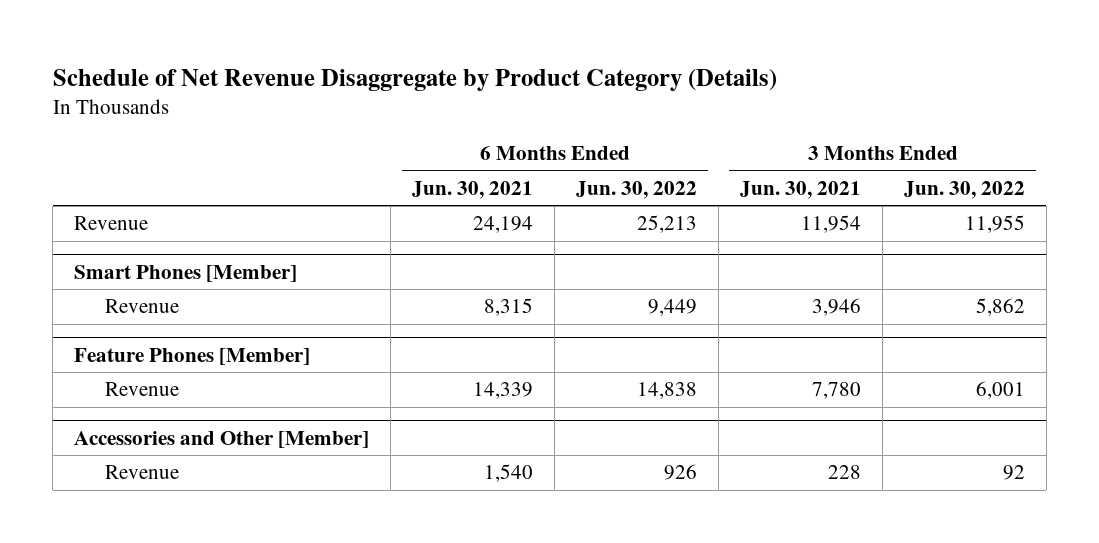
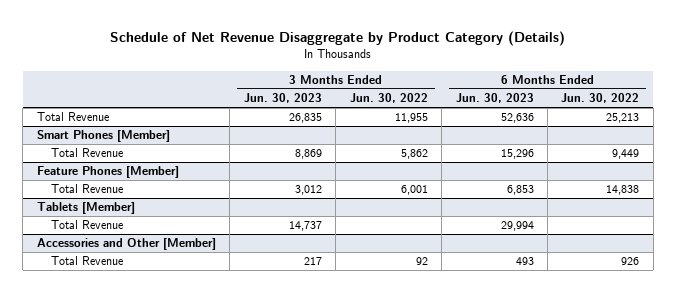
- | 6 Months Ended Jun. 30, 2021 | 6 Months Ended Jun. 30, 2022 | 3 Months Ended Jun. 30, 2021 | 3 Months Ended Jun. 30, 2022
+ | 3 Months Ended Jun. 30, 2023 | 3 Months Ended Jun. 30, 2022 | 6 Months Ended Jun. 30, 2023 | 6 Months Ended Jun. 30, 2022
- Revenue | 24,194 | 25,213 | 11,954 | 11,955
+ Total Revenue | 26,835 | 11,955 | 52,636 | 25,213
@ Smart Phones [Member]
- Revenue | 8,315 | 9,449 | 3,946 | 5,862
+ Total Revenue | 8,869 | 5,862 | 15,296 | 9,449
@ Feature Phones [Member]
- Revenue | 14,339 | 14,838 | 7,780 | 6,001
+ Total Revenue | 3,012 | 6,001 | 6,853 | 14,838
+ Tablets [Member]
+ Total Revenue | 14,737 | | 29,994 |
@ Accessories and Other [Member]
- Revenue | 1,540 | 926 | 228 | 92
+ Total Revenue | 217 | 92 | 493 | 926

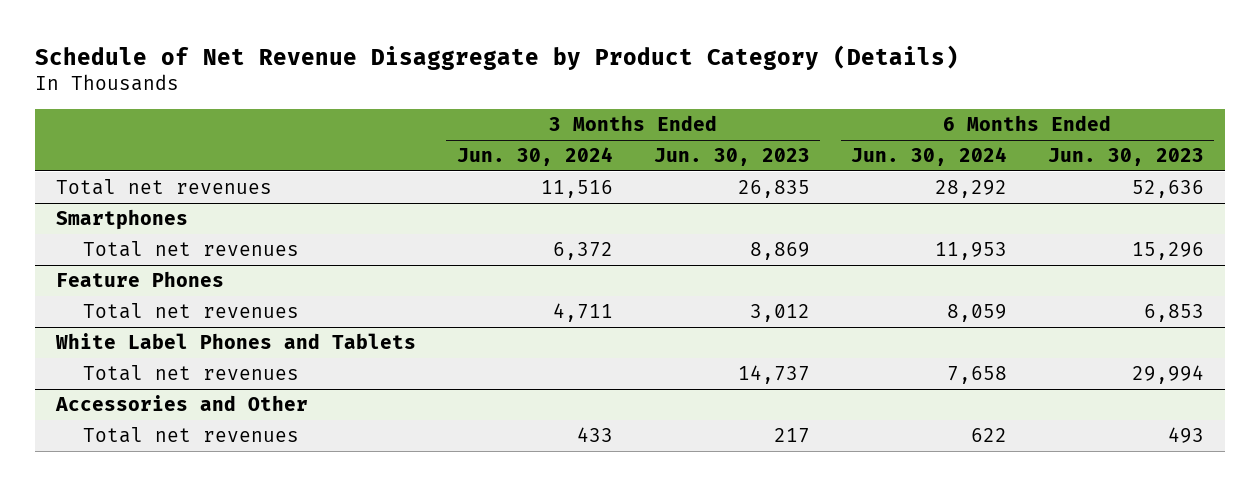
- | 3 Months Ended Jun. 30, 2023 | 3 Months Ended Jun. 30, 2022 | 6 Months Ended Jun. 30, 2023 | 6 Months Ended Jun. 30, 2022
+ | 3 Months Ended Jun. 30, 2024 | 3 Months Ended Jun. 30, 2023 | 6 Months Ended Jun. 30, 2024 | 6 Months Ended Jun. 30, 2023
- Total Revenue | 26,835 | 11,955 | 52,636 | 25,213
- Smart Phones [Member]
- Total Revenue | 8,869 | 5,862 | 15,296 | 9,449
- Feature Phones [Member]
- Total Revenue | 3,012 | 6,001 | 6,853 | 14,838
- Tablets [Member]
- Total Revenue | 14,737 | | 29,994 |
- Accessories and Other [Member]
- Total Revenue | 217 | 92 | 493 | 926
+ Total net revenues | 11,516 | 26,835 | 28,292 | 52,636
+ Smartphones
+ Total net revenues | 6,372 | 8,869 | 11,953 | 15,296
+ Feature Phones
+ Total net revenues | 4,711 | 3,012 | 8,059 | 6,853
+ White Label Phones and Tablets
+ Total net revenues | | 14,737 | 7,658 | 29,994
+ Accessories and Other
+ Total net revenues | 433 | 217 | 622 | 493

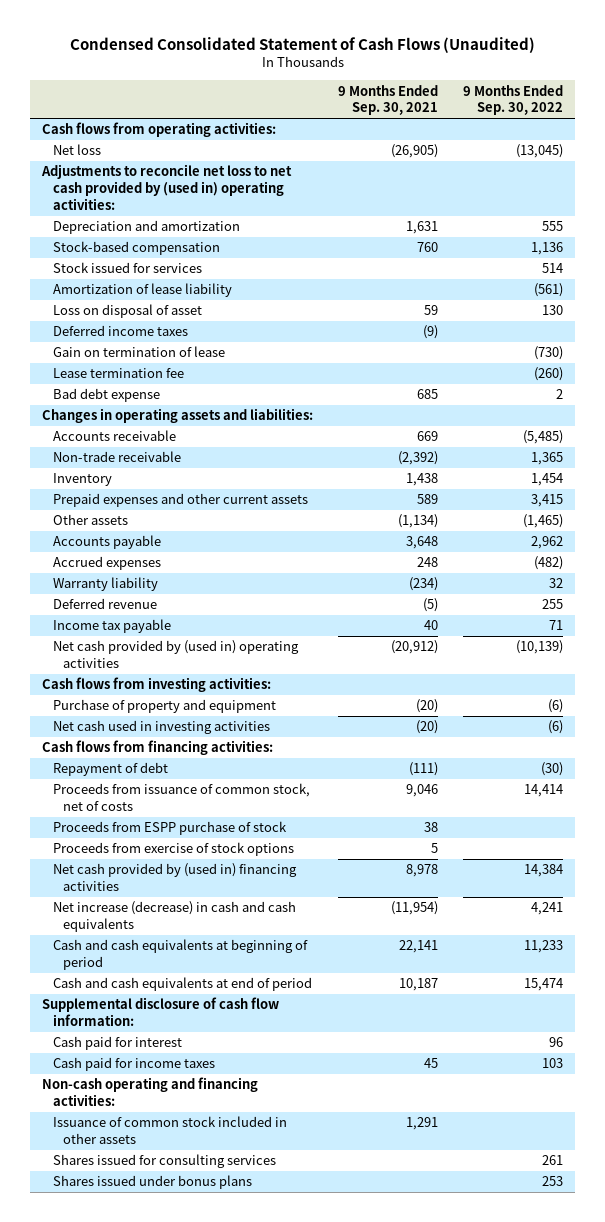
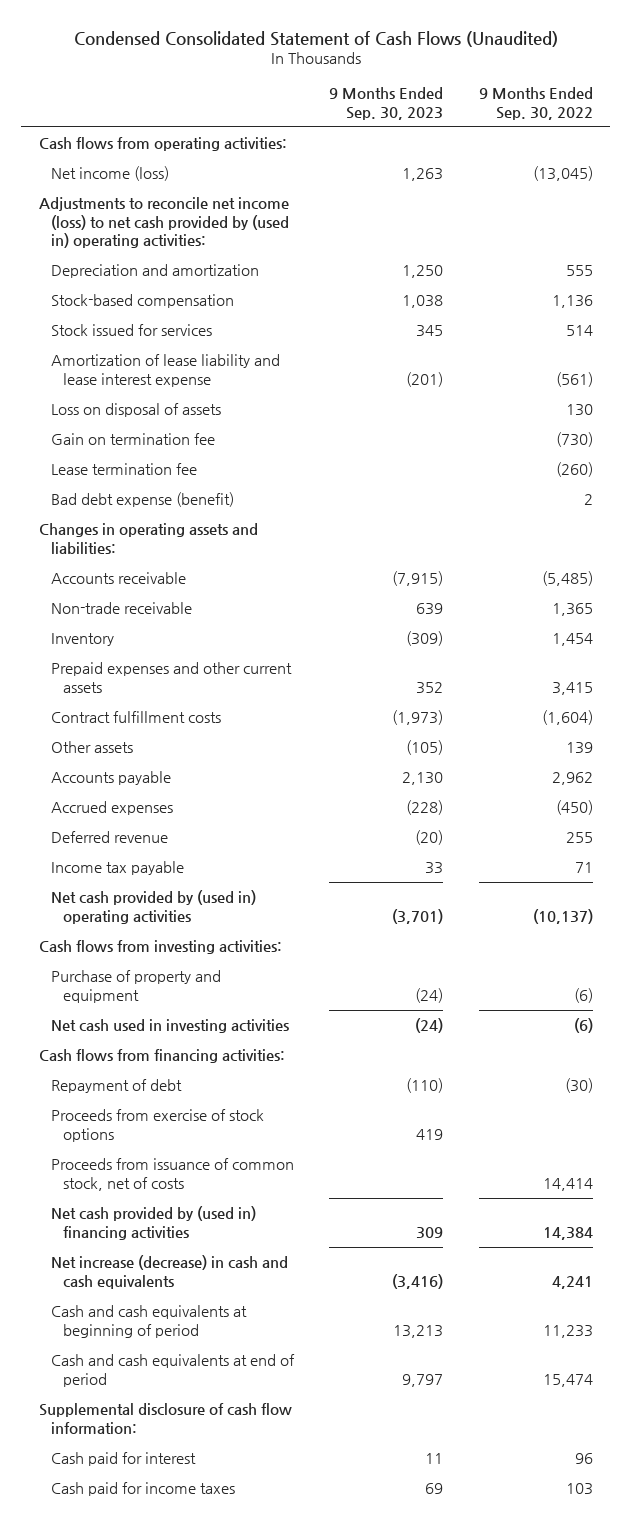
- | 9 Months Ended Sep. 30, 2021 | 9 Months Ended Sep. 30, 2022
+ | 9 Months Ended Sep. 30, 2023 | 9 Months Ended Sep. 30, 2022
- Net loss | (26,905) | (13,045)
- Adjustments to reconcile net loss to net cash provided by (used in) operating activities:
+ Net income (loss) | 1,263 | (13,045)
+ Adjustments to reconcile net income (loss) to net cash provided by (used in) operating activities:
- Amortization of lease liability | | (561)
- Loss on disposal of asset | 59 | 130
- Deferred income taxes | (9) |
- Gain on termination of lease | | (730)
+ Amortization of lease liability and lease interest expense | (201) | (561)
+ Loss on disposal of assets | | 130
+ Gain on termination fee | | (730)
- Bad debt expense | 685 | 2
+ Bad debt expense (benefit) | | 2
- Other assets | (1,134) | (1,465)
+ Contract fulfillment costs | (1,973) | (1,604)
+ Other assets | (105) | 139
- Accrued expenses | 248 | (482)
- Warranty liability | (234) | 32
+ Accrued expenses | (228) | (450)
- Net cash provided by (used in) operating activities | (20,912) | (10,139)
+ Net cash provided by (used in) operating activities | (3,701) | (10,137)
- Proceeds from ESPP purchase of stock | 38 |
moved down: Proceeds from issuance of common stock, net of costs | | 14,414
- Non-cash operating and financing activities:
- Issuance of common stock included in other assets | 1,291 |
- Shares issued for consulting services | | 261
- Shares issued under bonus plans | | 253

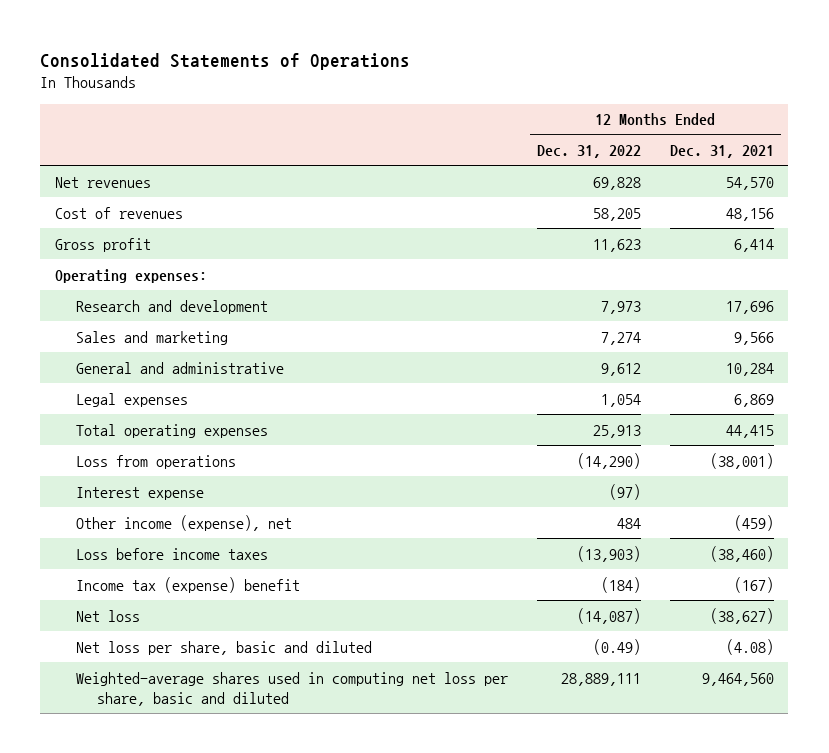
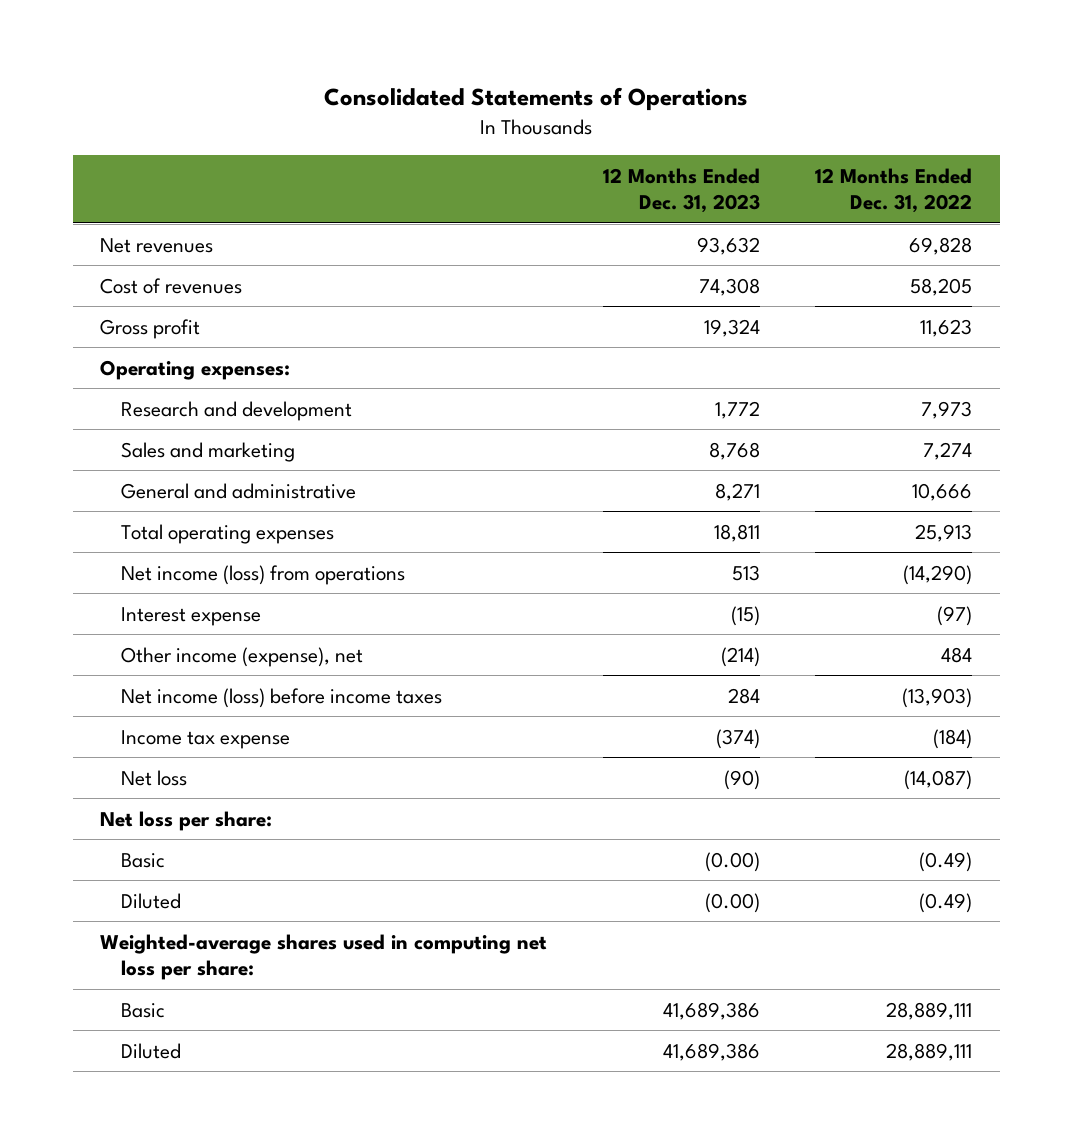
- | 12 Months Ended Dec. 31, 2022 | 12 Months Ended Dec. 31, 2021
+ | 12 Months Ended Dec. 31, 2023 | 12 Months Ended Dec. 31, 2022
- General and administrative | 9,612 | 10,284
- Legal expenses | 1,054 | 6,869
+ General and administrative | 8,271 | 10,666
- Loss from operations | (14,290) | (38,001)
+ Net income (loss) from operations | 513 | (14,290)
- Loss before income taxes | (13,903) | (38,460)
- Income tax (expense) benefit | (184) | (167)
+ Net income (loss) before income taxes | 284 | (13,903)
+ Income tax expense | (374) | (184)
- Net loss per share, basic and diluted | (0.49) | (4.08)
- Weighted-average shares used in computing net loss per share, basic and diluted | 28,889,111 | 9,464,560
+ Net loss per share:
+ Basic | (0.00) | (0.49)
+ Diluted | (0.00) | (0.49)
+ Weighted-average shares used in computing net loss per share:
+ Basic | 41,689,386 | 28,889,111
+ Diluted | 41,689,386 | 28,889,111

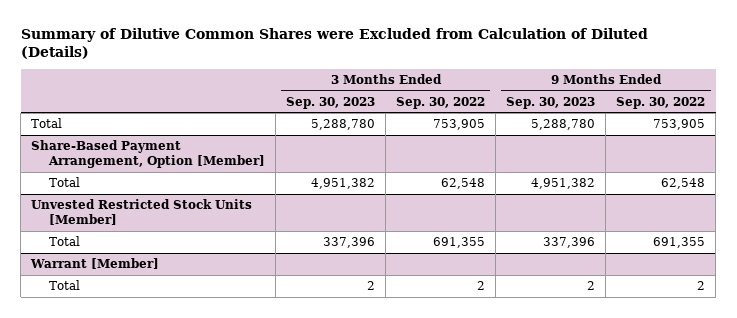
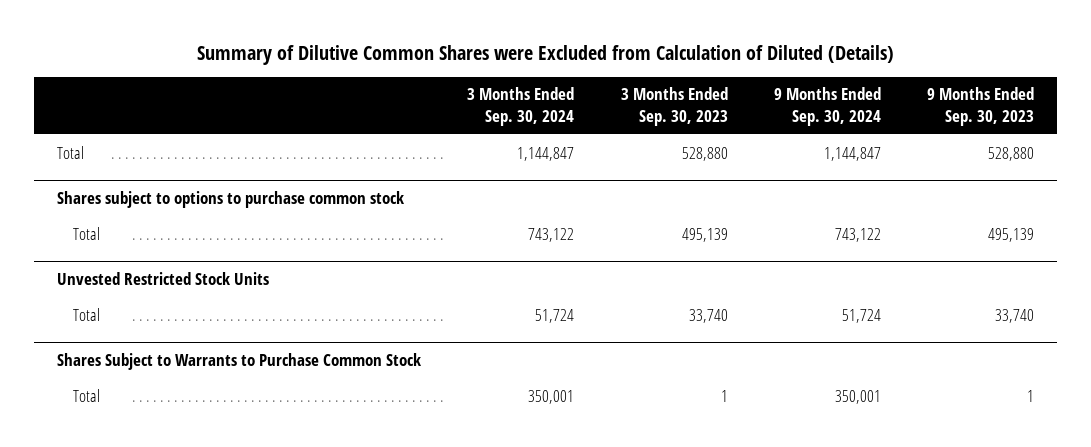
- | 3 Months Ended Sep. 30, 2023 | 3 Months Ended Sep. 30, 2022 | 9 Months Ended Sep. 30, 2023 | 9 Months Ended Sep. 30, 2022
+ | 3 Months Ended Sep. 30, 2024 | 3 Months Ended Sep. 30, 2023 | 9 Months Ended Sep. 30, 2024 | 9 Months Ended Sep. 30, 2023
- Total | 5,288,780 | 753,905 | 5,288,780 | 753,905
- Share-Based Payment Arrangement, Option [Member]
- Total | 4,951,382 | 62,548 | 4,951,382 | 62,548
- Unvested Restricted Stock Units [Member]
- Total | 337,396 | 691,355 | 337,396 | 691,355
- Warrant [Member]
- Total | 2 | 2 | 2 | 2
+ Total | 1,144,847 | 528,880 | 1,144,847 | 528,880
+ Shares subject to options to purchase common stock
+ Total | 743,122 | 495,139 | 743,122 | 495,139
+ Unvested Restricted Stock Units
+ Total | 51,724 | 33,740 | 51,724 | 33,740
+ Shares Subject to Warrants to Purchase Common Stock
+ Total | 350,001 | 1 | 350,001 | 1

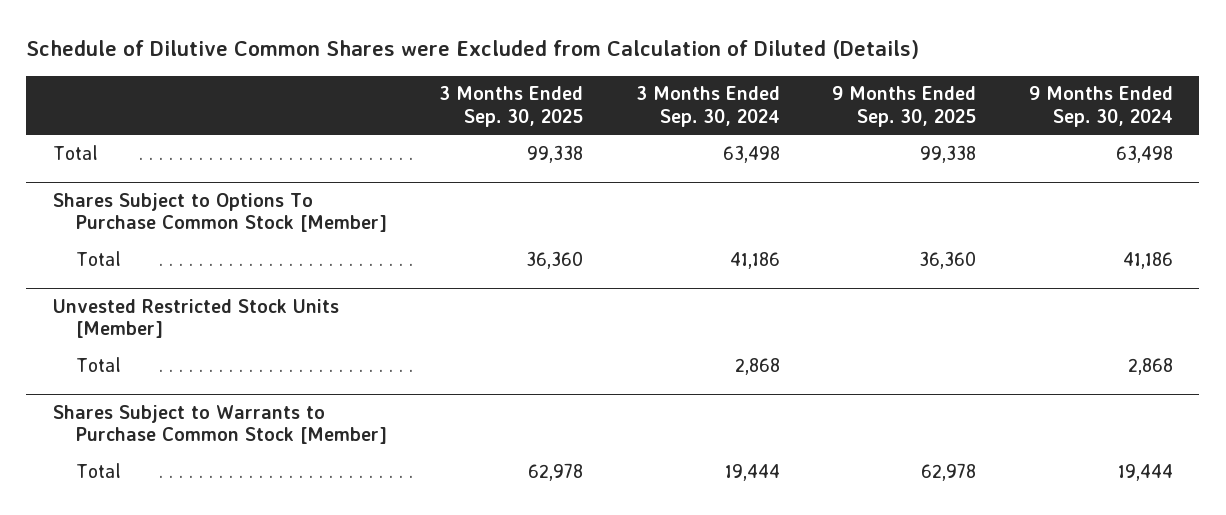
- Summary of Dilutive Common Shares were Excluded from Calculation of Diluted (Details)
+ Schedule of Dilutive Common Shares were Excluded from Calculation of Diluted (Details)
- | 3 Months Ended Sep. 30, 2024 | 3 Months Ended Sep. 30, 2023 | 9 Months Ended Sep. 30, 2024 | 9 Months Ended Sep. 30, 2023
+ | 3 Months Ended Sep. 30, 2025 | 3 Months Ended Sep. 30, 2024 | 9 Months Ended Sep. 30, 2025 | 9 Months Ended Sep. 30, 2024
- Total | 1,144,847 | 528,880 | 1,144,847 | 528,880
- Shares subject to options to purchase common stock
- Total | 743,122 | 495,139 | 743,122 | 495,139
- Unvested Restricted Stock Units
- Total | 51,724 | 33,740 | 51,724 | 33,740
- Shares Subject to Warrants to Purchase Common Stock
- Total | 350,001 | 1 | 350,001 | 1
+ Total | 99,338 | 63,498 | 99,338 | 63,498
+ Shares Subject to Options To Purchase Common Stock [Member]
+ Total | 36,360 | 41,186 | 36,360 | 41,186
+ Unvested Restricted Stock Units [Member]
+ Total | | 2,868 | | 2,868
+ Shares Subject to Warrants to Purchase Common Stock [Member]
+ Total | 62,978 | 19,444 | 62,978 | 19,444

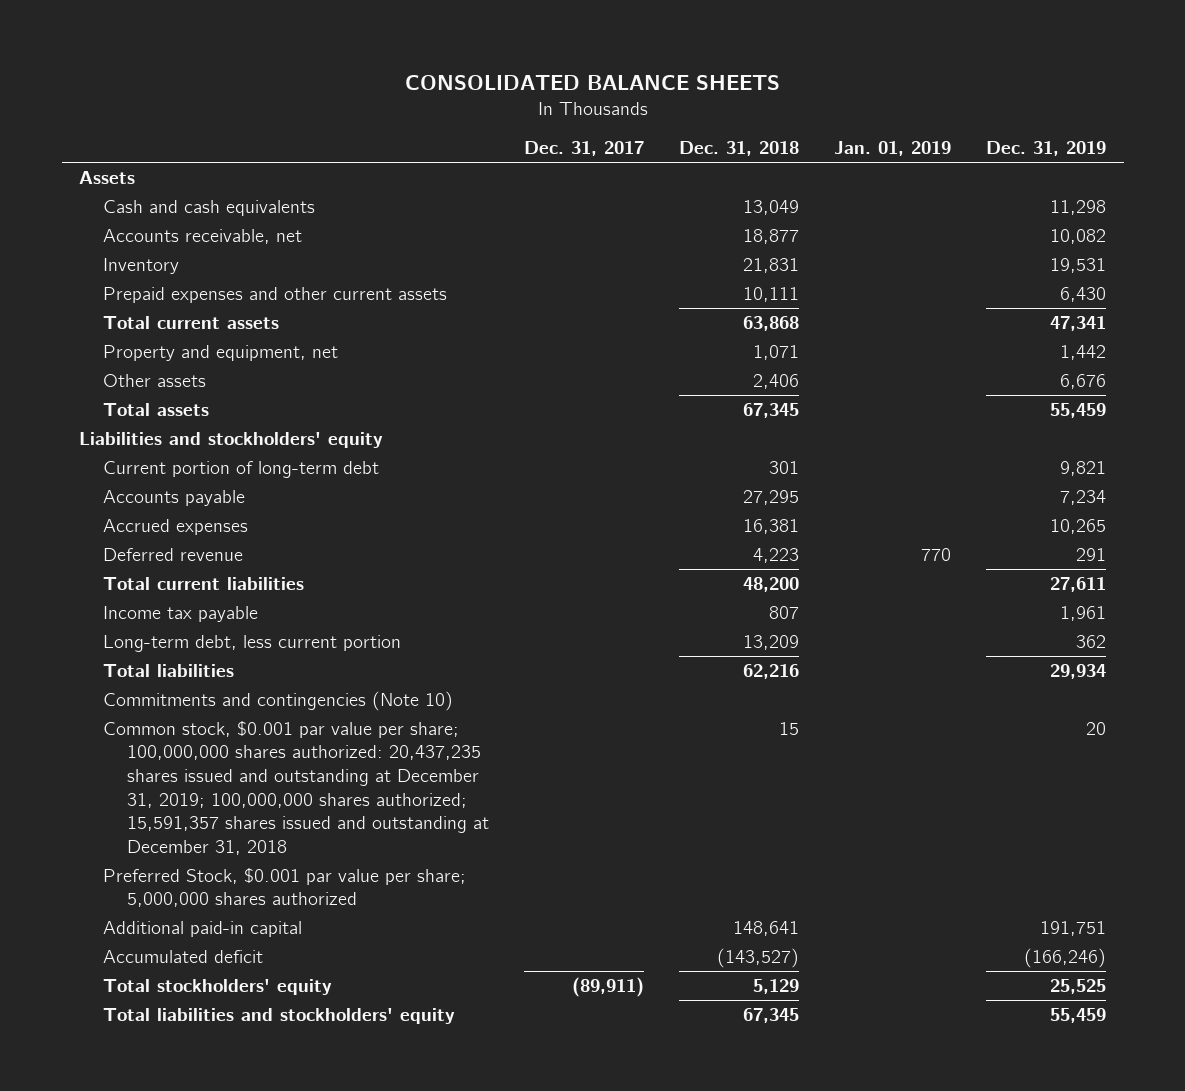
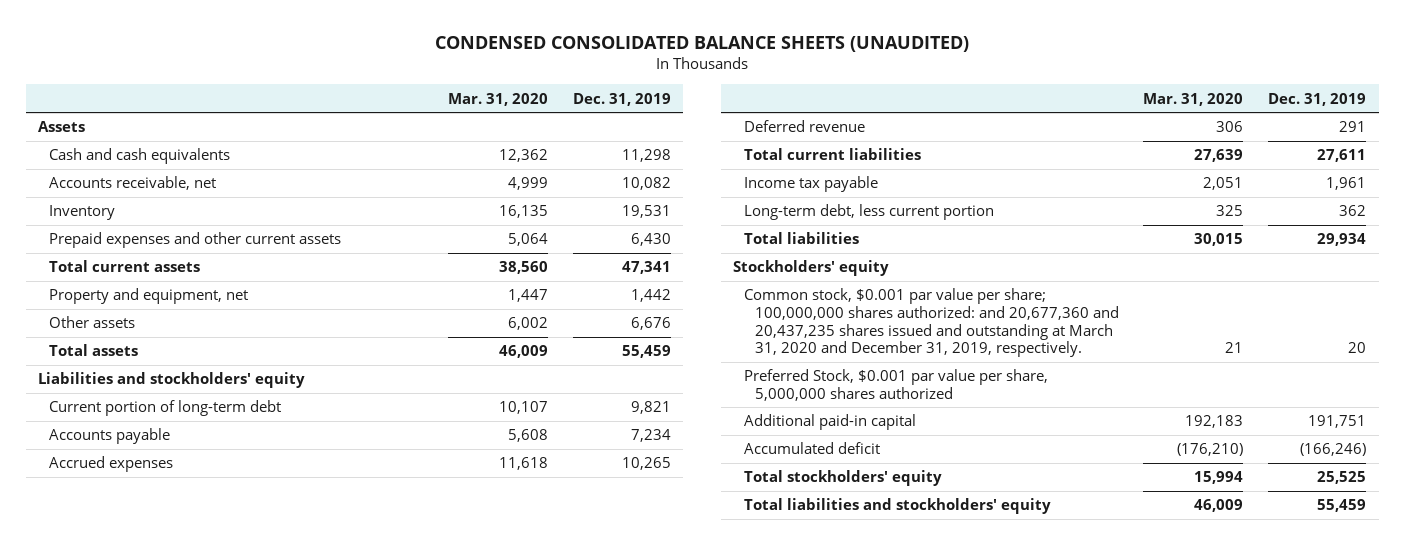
- CONSOLIDATED BALANCE SHEETS
+ CONDENSED CONSOLIDATED BALANCE SHEETS (UNAUDITED)
- | Dec. 31, 2017 | Dec. 31, 2018 | Jan. 01, 2019 | Dec. 31, 2019
+ | Mar. 31, 2020 | Dec. 31, 2019
- Commitments and contingencies (Note 10)
- Common stock, $0.001 par value per share; 100,000,000 shares authorized: 20,437,235 shares issued and outstanding at December 31, 2019; 100,000,000 shares authorized; 15,591,357 shares issued and outstanding at December 31, 2018 | | 15 | | 20
- Preferred Stock, $0.001 par value per share; 5,000,000 shares authorized
+ Stockholders' equity
+ Common stock, $0.001 par value per share; 100,000,000 shares authorized: and 20,677,360 and 20,437,235 shares issued and outstanding at March 31, 2020 and December 31, 2019, respectively. | 21 | 20
+ Preferred Stock, $0.001 par value per share, 5,000,000 shares authorized

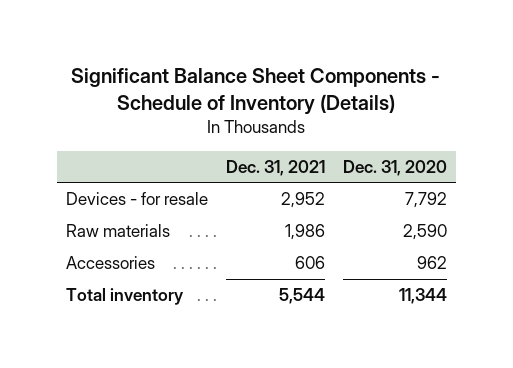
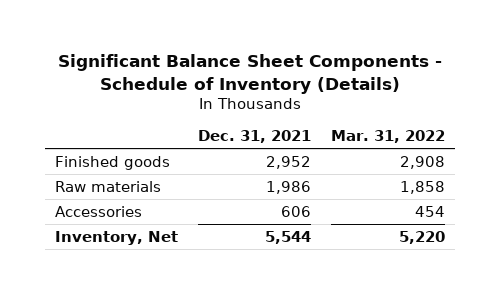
- | Dec. 31, 2021 | Dec. 31, 2020
+ | Dec. 31, 2021 | Mar. 31, 2022
- Devices - for resale | 2,952 | 7,792
+ Finished goods | 2,952 | 2,908
- Total inventory | 5,544 | 11,344
+ Inventory, Net | 5,544 | 5,220

